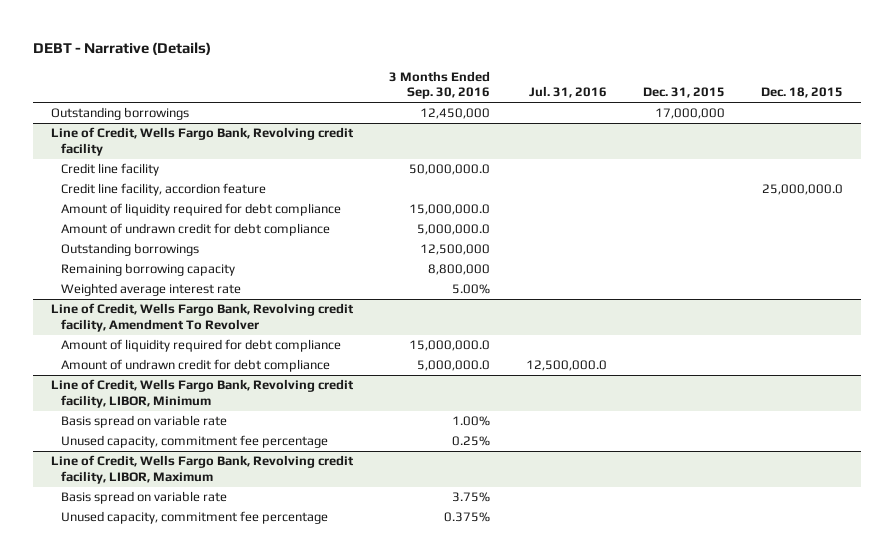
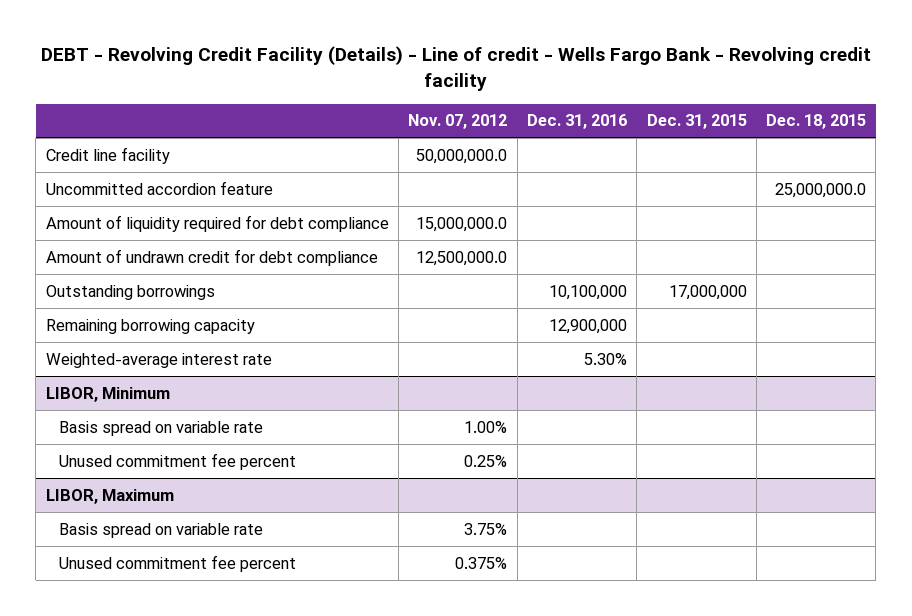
- DEBT - Narrative (Details)
+ DEBT - Revolving Credit Facility (Details) - Line of credit - Wells Fargo Bank - Revolving credit facility
- | 3 Months Ended Sep. 30, 2016 | Jul. 31, 2016 | Dec. 31, 2015 | Dec. 18, 2015
+ | Nov. 07, 2012 | Dec. 31, 2016 | Dec. 31, 2015 | Dec. 18, 2015
+ Credit line facility | 50,000,000.0 | | |
+ Uncommitted accordion feature | | | | 25,000,000.0
+ Amount of liquidity required for debt compliance | 15,000,000.0 | | |
+ Amount of undrawn credit for debt compliance | 12,500,000.0 | | |
- Line of Credit, Wells Fargo Bank, Revolving credit facility
- Credit line facility | 50,000,000.0 | | |
- Credit line facility, accordion feature | | | | 25,000,000.0
- Amount of liquidity required for debt compliance | 15,000,000.0 | | |
- Amount of undrawn credit for debt compliance | 5,000,000.0 | | |
- Outstanding borrowings | 12,500,000 | | |
- Remaining borrowing capacity | 8,800,000 | | |
- Weighted average interest rate | 5.00% | | |
- Line of Credit, Wells Fargo Bank, Revolving credit facility, Amendment To Revolver
- Amount of liquidity required for debt compliance | 15,000,000.0 | | |
- Amount of undrawn credit for debt compliance | 5,000,000.0 | 12,500,000.0 | |
- Line of Credit, Wells Fargo Bank, Revolving credit facility, LIBOR, Minimum
+ Remaining borrowing capacity | | 12,900,000 | |
+ Weighted-average interest rate | | 5.30% | |
+ LIBOR, Minimum
- Unused capacity, commitment fee percentage | 0.25% | | |
- Line of Credit, Wells Fargo Bank, Revolving credit facility, LIBOR, Maximum
+ Unused commitment fee percent | 0.25% | | |
+ LIBOR, Maximum
- Unused capacity, commitment fee percentage | 0.375% | | |
+ Unused commitment fee percent | 0.375% | | |

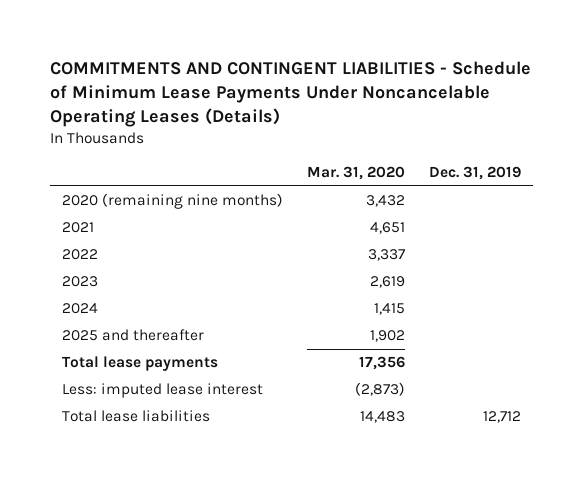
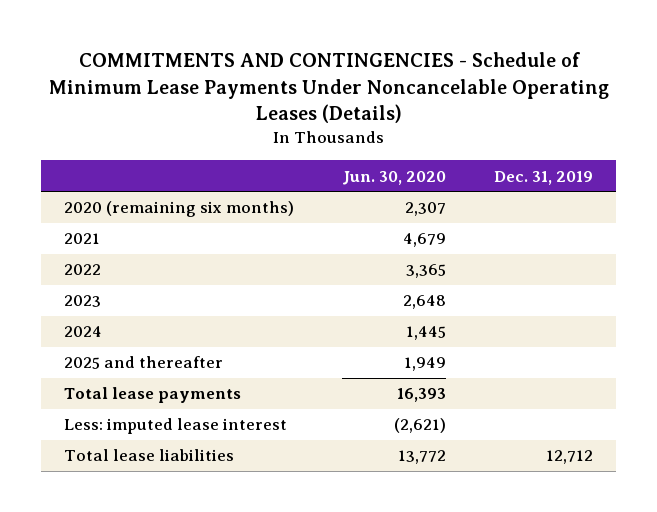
- COMMITMENTS AND CONTINGENT LIABILITIES - Schedule of Minimum Lease Payments Under Noncancelable Operating Leases (Details)
+ COMMITMENTS AND CONTINGENCIES - Schedule of Minimum Lease Payments Under Noncancelable Operating Leases (Details)
- | Mar. 31, 2020 | Dec. 31, 2019
+ | Jun. 30, 2020 | Dec. 31, 2019
- 2020 (remaining nine months) | 3,432 |
+ 2020 (remaining six months) | 2,307 |

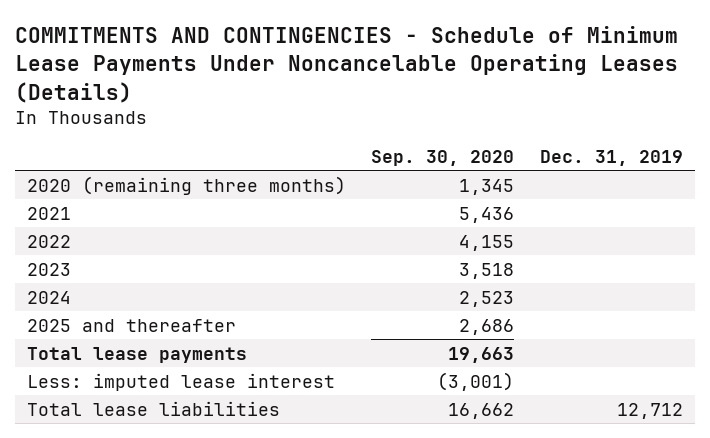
- | Jun. 30, 2020 | Dec. 31, 2019
+ | Sep. 30, 2020 | Dec. 31, 2019
- 2020 (remaining six months) | 2,307 |
+ 2020 (remaining three months) | 1,345 |

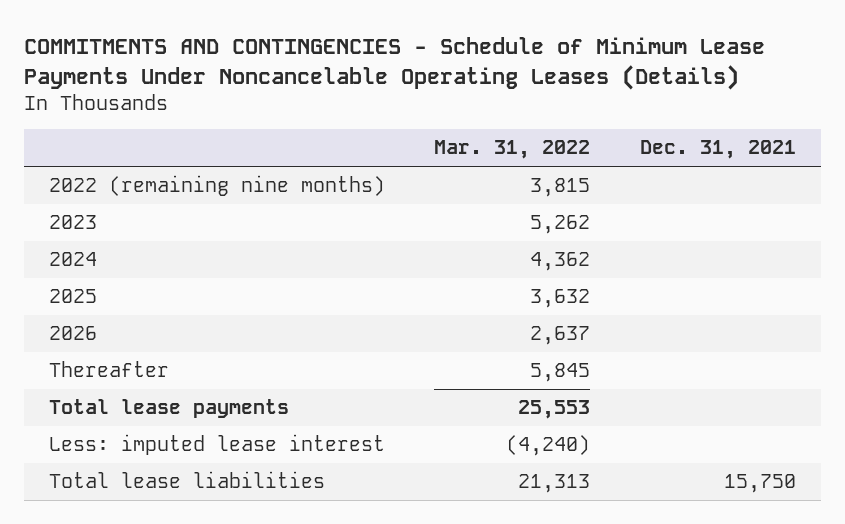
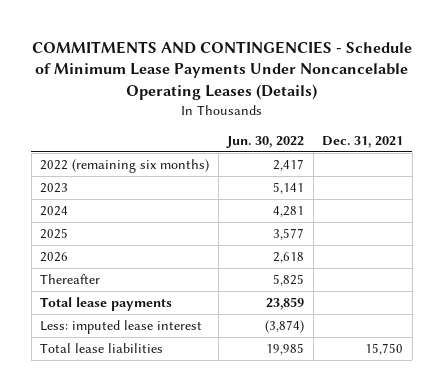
- | Mar. 31, 2022 | Dec. 31, 2021
+ | Jun. 30, 2022 | Dec. 31, 2021
- 2022 (remaining nine months) | 3,815 |
+ 2022 (remaining six months) | 2,417 |

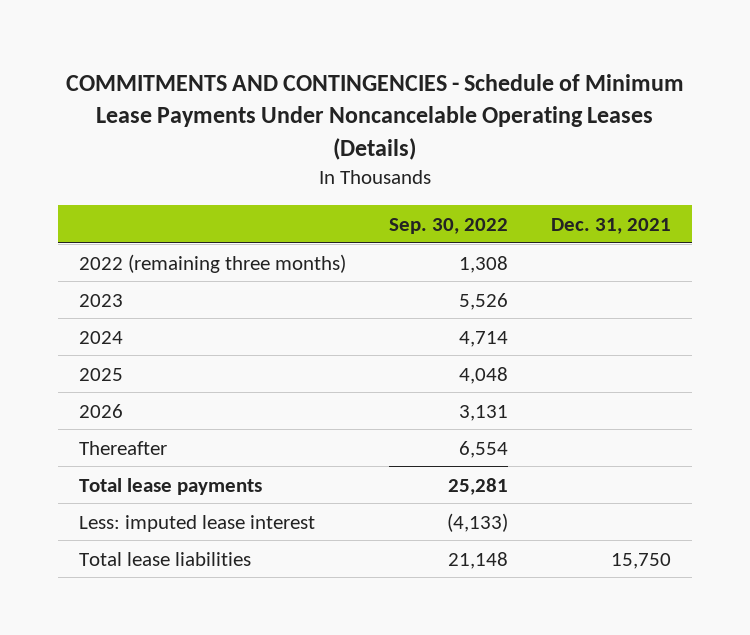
- | Jun. 30, 2022 | Dec. 31, 2021
+ | Sep. 30, 2022 | Dec. 31, 2021
- 2022 (remaining six months) | 2,417 |
+ 2022 (remaining three months) | 1,308 |

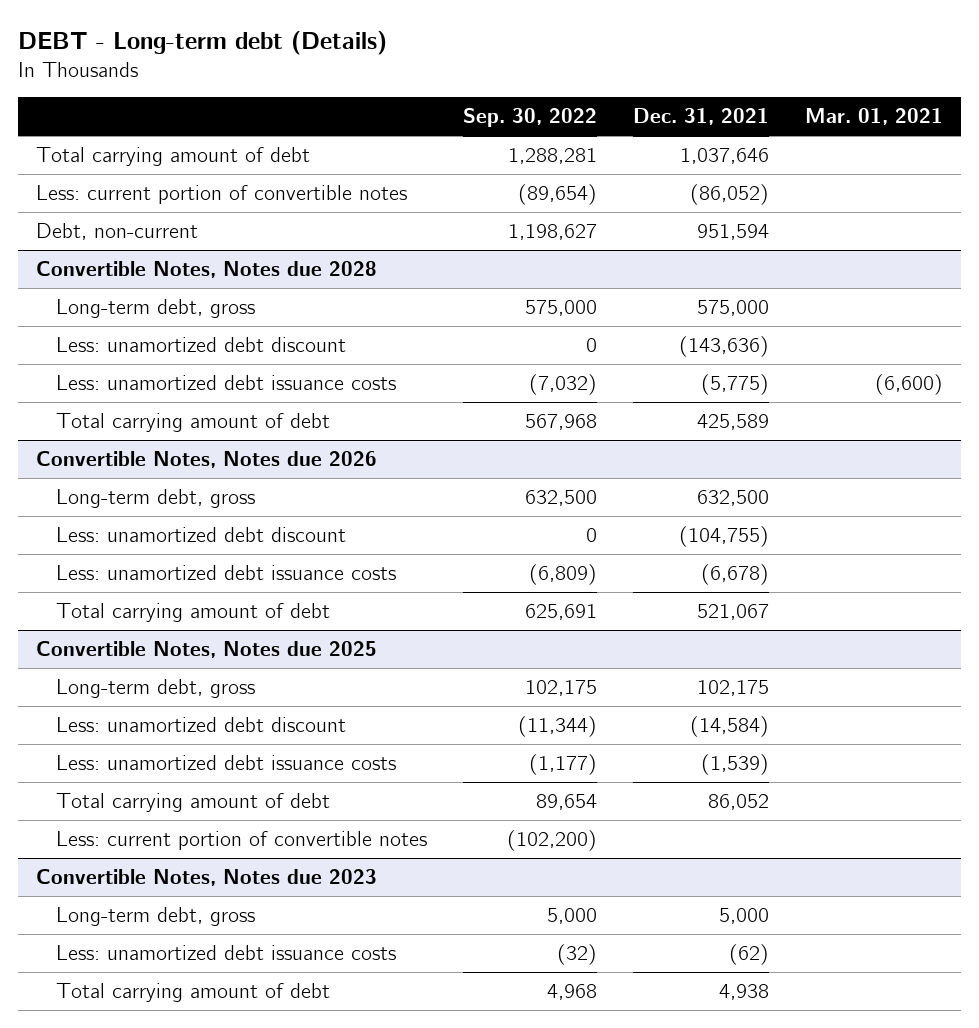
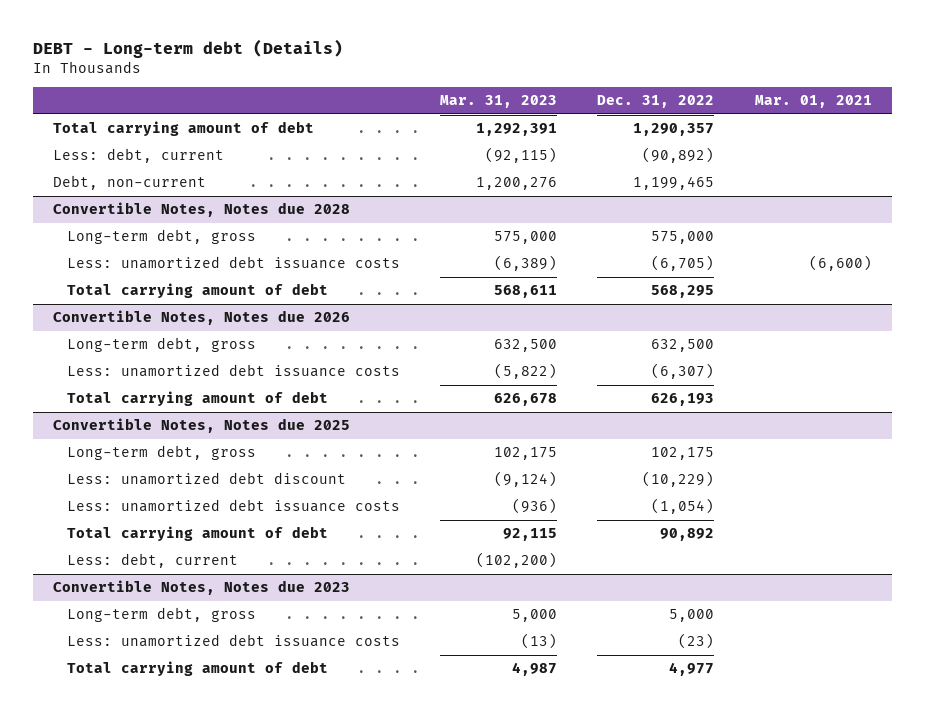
- | Sep. 30, 2022 | Dec. 31, 2021 | Mar. 01, 2021
+ | Mar. 31, 2023 | Dec. 31, 2022 | Mar. 01, 2021
- Less: current portion of convertible notes | (89,654) | (86,052) |
+ Less: debt, current | (92,115) | (90,892) |
@ Convertible Notes, Notes due 2028
- Less: unamortized debt discount | 0 | (143,636) |
@ Convertible Notes, Notes due 2026
- Less: unamortized debt discount | 0 | (104,755) |
@ Convertible Notes, Notes due 2025
- Less: current portion of convertible notes | (102,200) | |
+ Less: debt, current | (102,200) | |

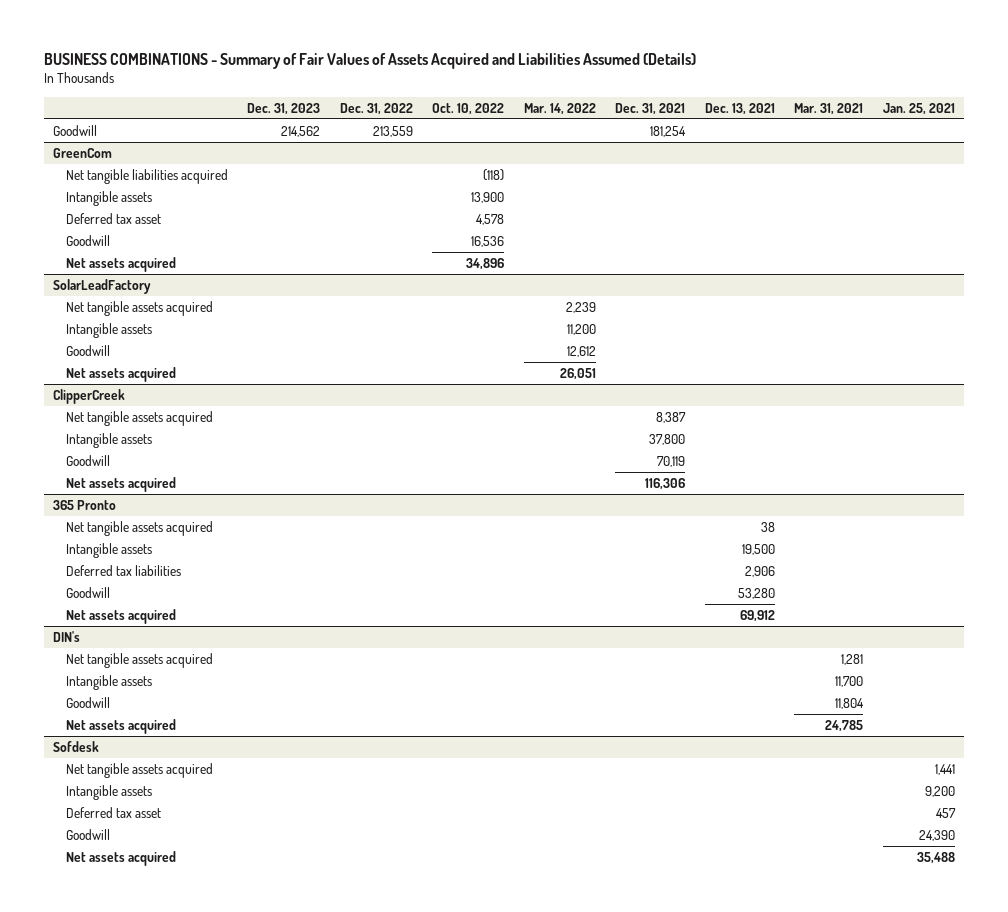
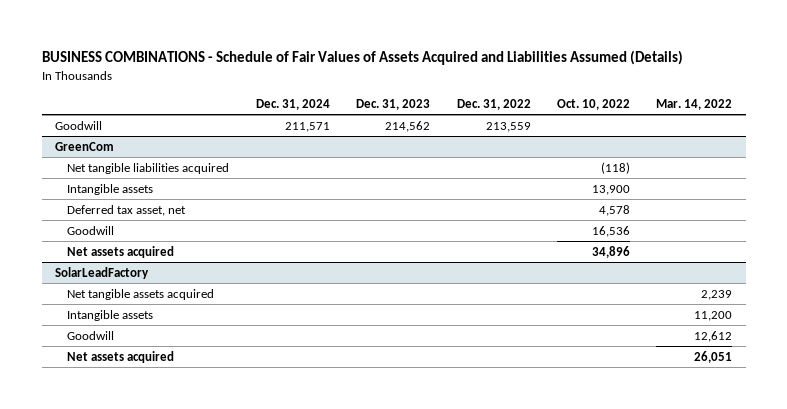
- BUSINESS COMBINATIONS - Summary of Fair Values of Assets Acquired and Liabilities Assumed (Details)
+ BUSINESS COMBINATIONS - Schedule of Fair Values of Assets Acquired and Liabilities Assumed (Details)
- | Dec. 31, 2023 | Dec. 31, 2022 | Oct. 10, 2022 | Mar. 14, 2022 | Dec. 31, 2021 | Dec. 13, 2021 | Mar. 31, 2021 | Jan. 25, 2021
+ | Dec. 31, 2024 | Dec. 31, 2023 | Dec. 31, 2022 | Oct. 10, 2022 | Mar. 14, 2022
@ GreenCom
- Deferred tax asset | | | 4,578 | | | | |
+ Deferred tax asset, net | | | | 4,578 |
- ClipperCreek
- Net tangible assets acquired | | | | | 8,387 | | |
- Intangible assets | | | | | 37,800 | | |
- Goodwill | | | | | 70,119 | | |
- Net assets acquired | | | | | 116,306 | | |
- 365 Pronto
- Net tangible assets acquired | | | | | | 38 | |
- Intangible assets | | | | | | 19,500 | |
- Deferred tax liabilities | | | | | | 2,906 | |
- Goodwill | | | | | | 53,280 | |
- Net assets acquired | | | | | | 69,912 | |
- DIN's
- Net tangible assets acquired | | | | | | | 1,281 |
- Intangible assets | | | | | | | 11,700 |
- Goodwill | | | | | | | 11,804 |
- Net assets acquired | | | | | | | 24,785 |
- Sofdesk
- Net tangible assets acquired | | | | | | | | 1,441
- Intangible assets | | | | | | | | 9,200
- Deferred tax asset | | | | | | | | 457
- Goodwill | | | | | | | | 24,390
- Net assets acquired | | | | | | | | 35,488

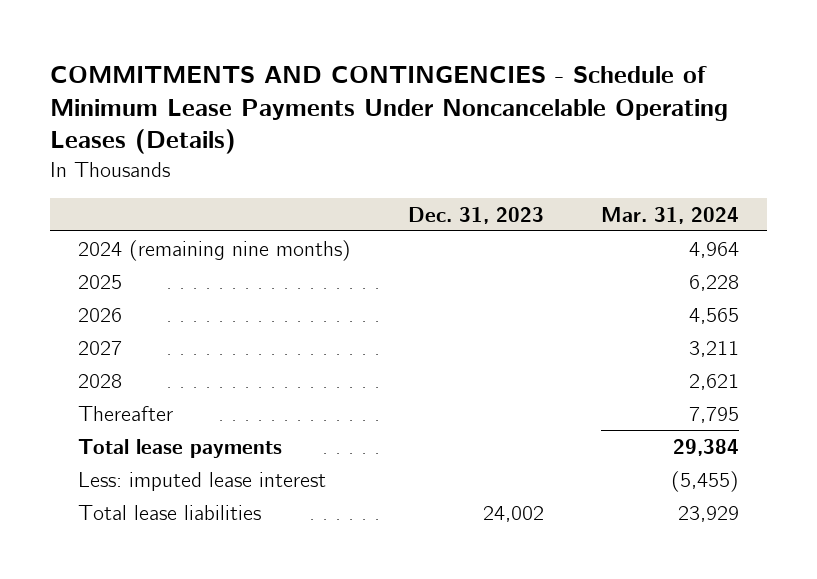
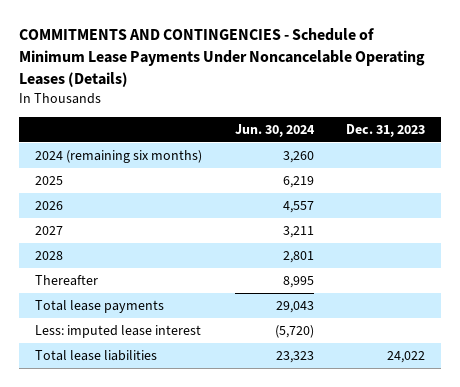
- | Dec. 31, 2023 | Mar. 31, 2024
+ | Jun. 30, 2024 | Dec. 31, 2023
- 2024 (remaining nine months) | | 4,964
+ 2024 (remaining six months) | 3,260 |
- Total lease liabilities | 24,002 | 23,929
+ Total lease liabilities | 23,323 | 24,022

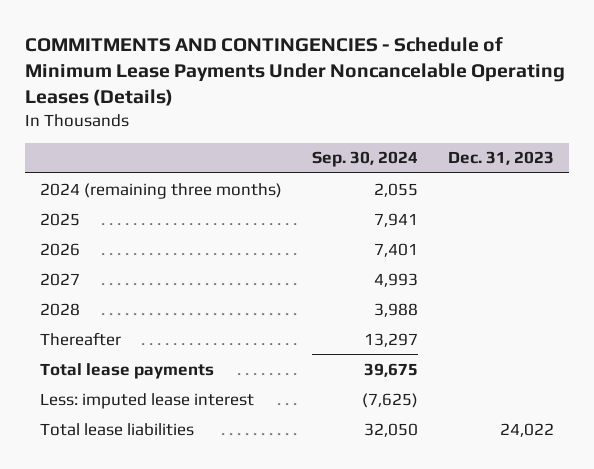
- | Jun. 30, 2024 | Dec. 31, 2023
+ | Sep. 30, 2024 | Dec. 31, 2023
- 2024 (remaining six months) | 3,260 |
+ 2024 (remaining three months) | 2,055 |

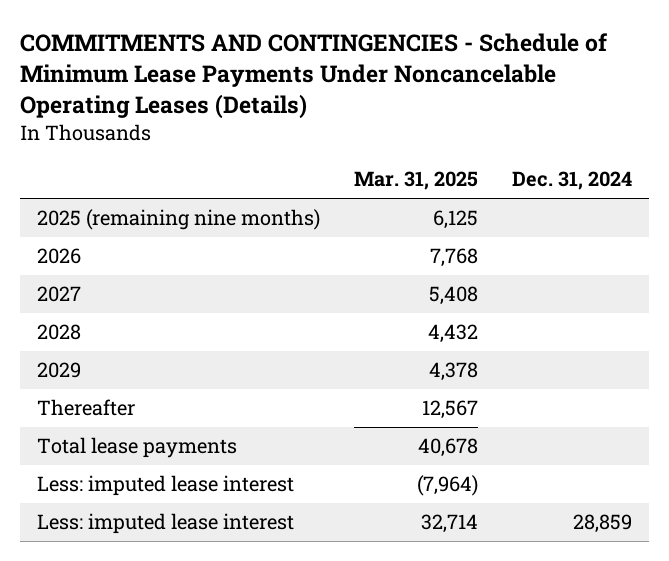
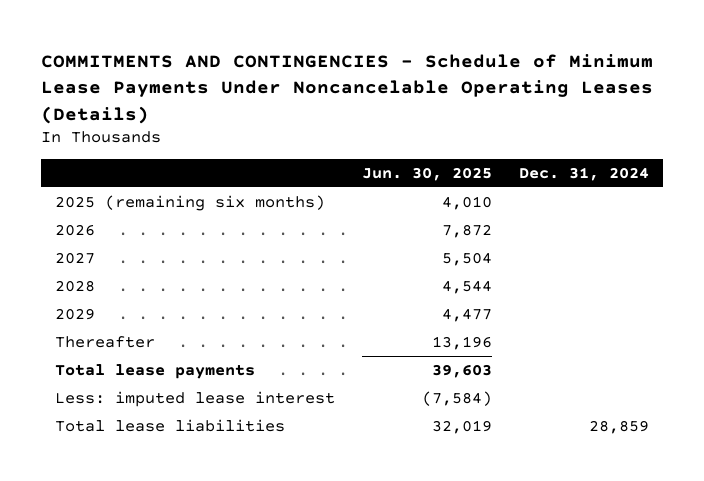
- | Mar. 31, 2025 | Dec. 31, 2024
+ | Jun. 30, 2025 | Dec. 31, 2024
- 2025 (remaining nine months) | 6,125 |
+ 2025 (remaining six months) | 4,010 |
- Less: imputed lease interest | 32,714 | 28,859
+ Total lease liabilities | 32,019 | 28,859

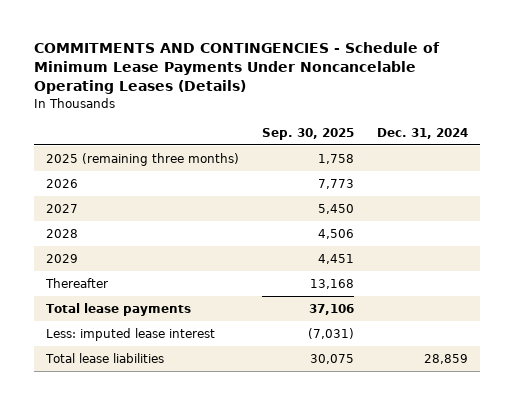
- | Jun. 30, 2025 | Dec. 31, 2024
+ | Sep. 30, 2025 | Dec. 31, 2024
- 2025 (remaining six months) | 4,010 |
+ 2025 (remaining three months) | 1,758 |

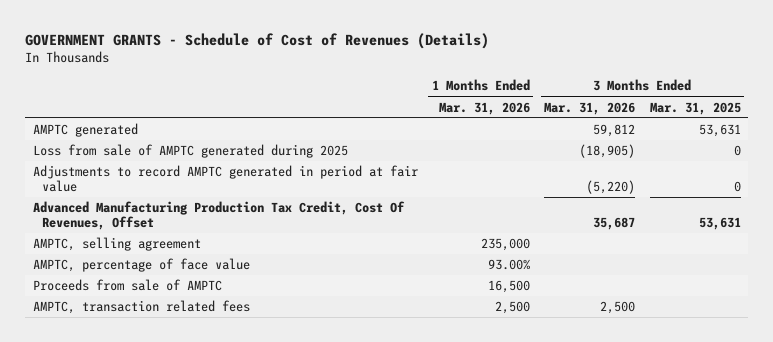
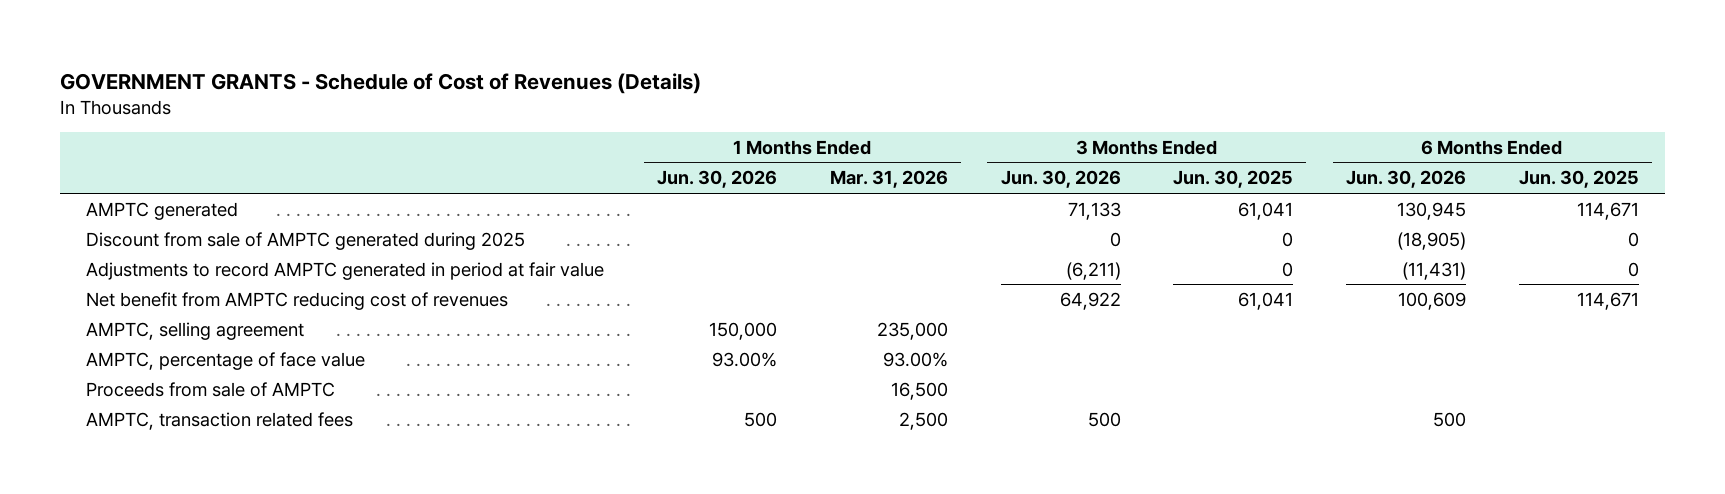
- | 1 Months Ended Mar. 31, 2026 | 3 Months Ended Mar. 31, 2026 | 3 Months Ended Mar. 31, 2025
+ | 1 Months Ended Jun. 30, 2026 | 1 Months Ended Mar. 31, 2026 | 3 Months Ended Jun. 30, 2026 | 3 Months Ended Jun. 30, 2025 | 6 Months Ended Jun. 30, 2026 | 6 Months Ended Jun. 30, 2025
- Loss from sale of AMPTC generated during 2025 | | (18,905) | 0
+ Discount from sale of AMPTC generated during 2025 | | | 0 | 0 | (18,905) | 0
- Advanced Manufacturing Production Tax Credit, Cost Of Revenues, Offset | | 35,687 | 53,631
+ Net benefit from AMPTC reducing cost of revenues | | | 64,922 | 61,041 | 100,609 | 114,671

